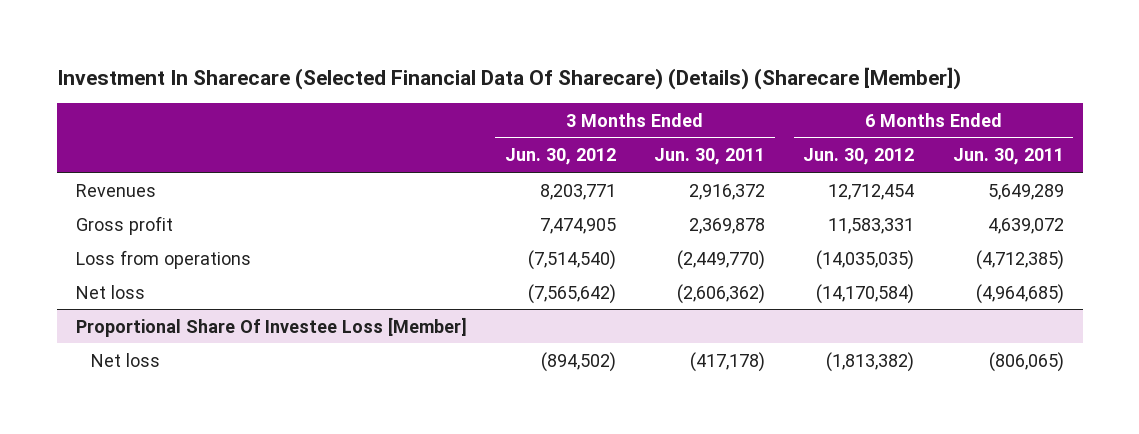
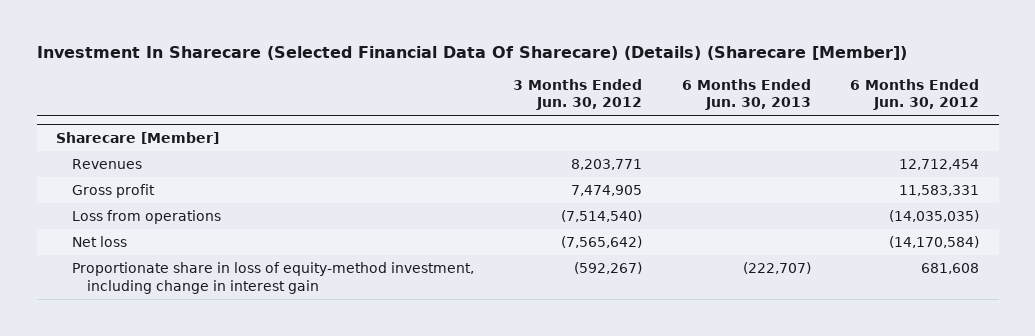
- | 3 Months Ended Jun. 30, 2012 | 3 Months Ended Jun. 30, 2011 | 6 Months Ended Jun. 30, 2012 | 6 Months Ended Jun. 30, 2011
+ | 3 Months Ended Jun. 30, 2012 | 6 Months Ended Jun. 30, 2013 | 6 Months Ended Jun. 30, 2012
+ Sharecare [Member]
- Proportional Share Of Investee Loss [Member]
- Net loss | (894,502) | (417,178) | (1,813,382) | (806,065)
+ Proportionate share in loss of equity-method investment, including change in interest gain | (592,267) | (222,707) | 681,608

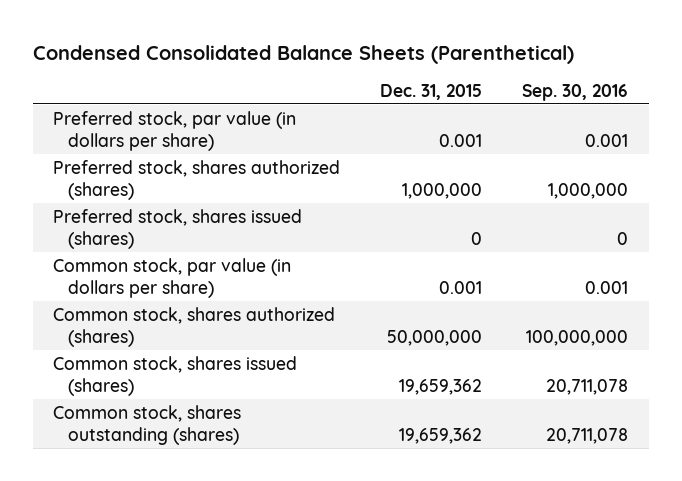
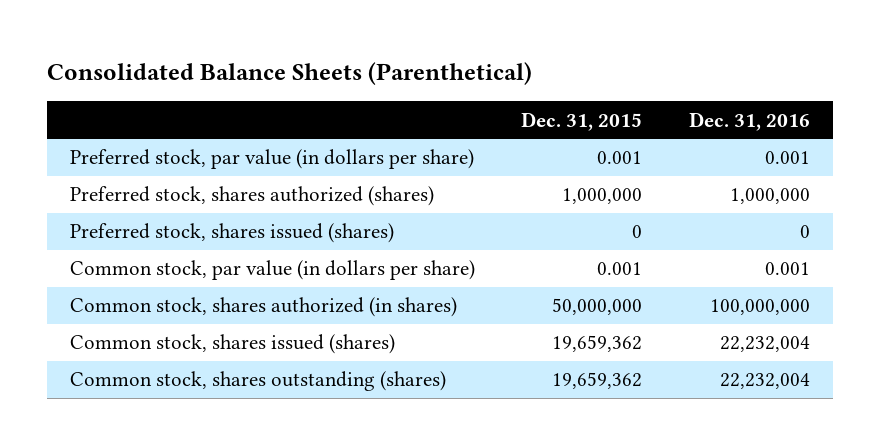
- Condensed Consolidated Balance Sheets (Parenthetical)
+ Consolidated Balance Sheets (Parenthetical)
- | Dec. 31, 2015 | Sep. 30, 2016
+ | Dec. 31, 2015 | Dec. 31, 2016
- Common stock, shares authorized (shares) | 50,000,000 | 100,000,000
+ Common stock, shares authorized (in shares) | 50,000,000 | 100,000,000

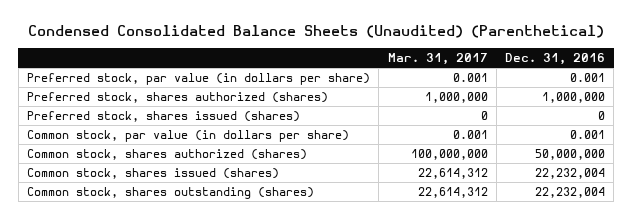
- Consolidated Balance Sheets (Parenthetical)
+ Condensed Consolidated Balance Sheets (Unaudited) (Parenthetical)
- | Dec. 31, 2015 | Dec. 31, 2016
+ | Mar. 31, 2017 | Dec. 31, 2016
- Common stock, shares authorized (in shares) | 50,000,000 | 100,000,000
+ Common stock, shares authorized (shares) | 100,000,000 | 50,000,000

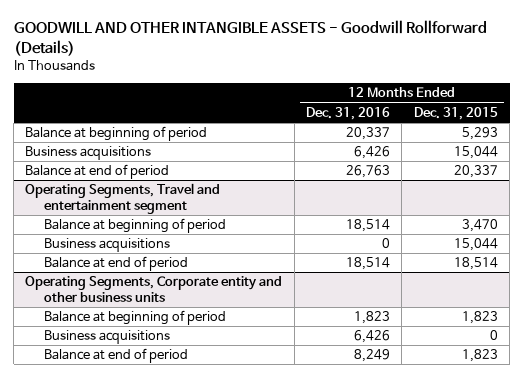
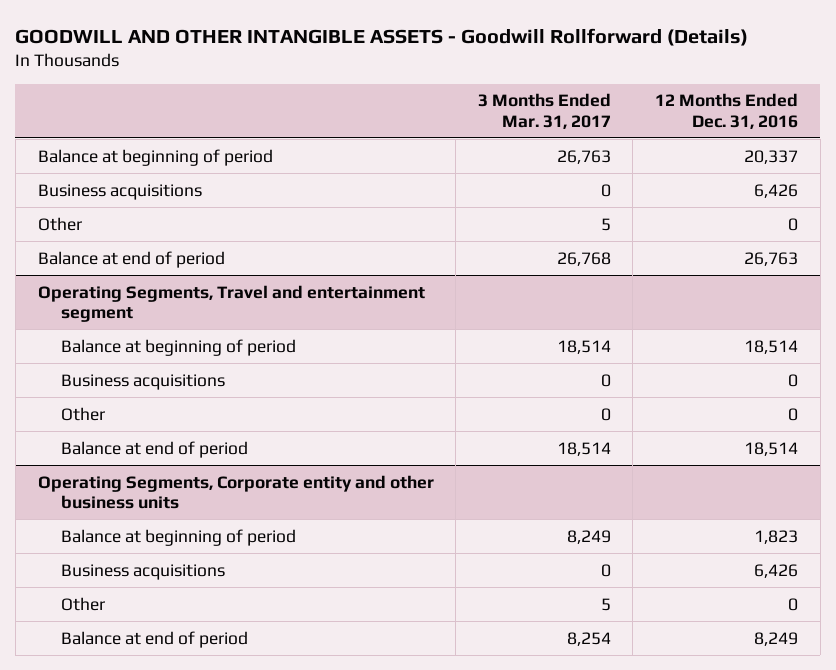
- | 12 Months Ended Dec. 31, 2016 | 12 Months Ended Dec. 31, 2015
+ | 3 Months Ended Mar. 31, 2017 | 12 Months Ended Dec. 31, 2016
+ Other | 5 | 0
@ Operating Segments, Travel and entertainment segment
+ Other | 0 | 0
@ Operating Segments, Corporate entity and other business units
+ Other | 5 | 0

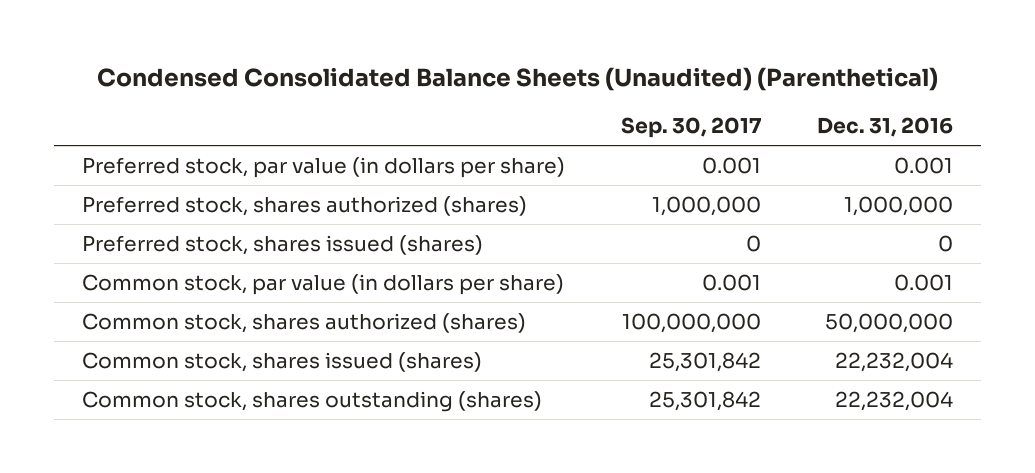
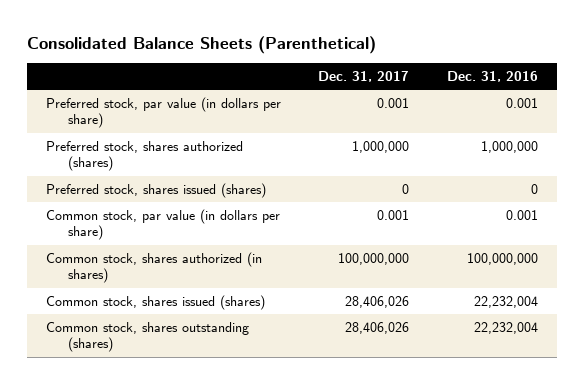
- Condensed Consolidated Balance Sheets (Unaudited) (Parenthetical)
+ Consolidated Balance Sheets (Parenthetical)
- | Sep. 30, 2017 | Dec. 31, 2016
+ | Dec. 31, 2017 | Dec. 31, 2016
- Common stock, shares authorized (shares) | 100,000,000 | 50,000,000
+ Common stock, shares authorized (in shares) | 100,000,000 | 100,000,000

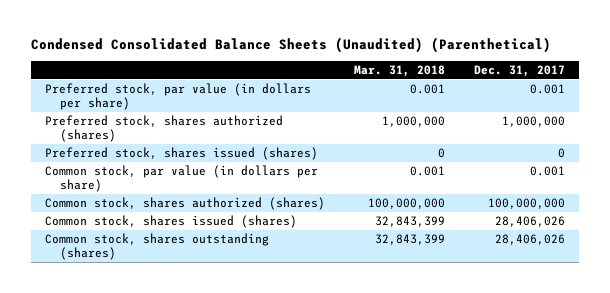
- Consolidated Balance Sheets (Parenthetical)
+ Condensed Consolidated Balance Sheets (Unaudited) (Parenthetical)
- | Dec. 31, 2017 | Dec. 31, 2016
+ | Mar. 31, 2018 | Dec. 31, 2017
- Common stock, shares authorized (in shares) | 100,000,000 | 100,000,000
+ Common stock, shares authorized (shares) | 100,000,000 | 100,000,000

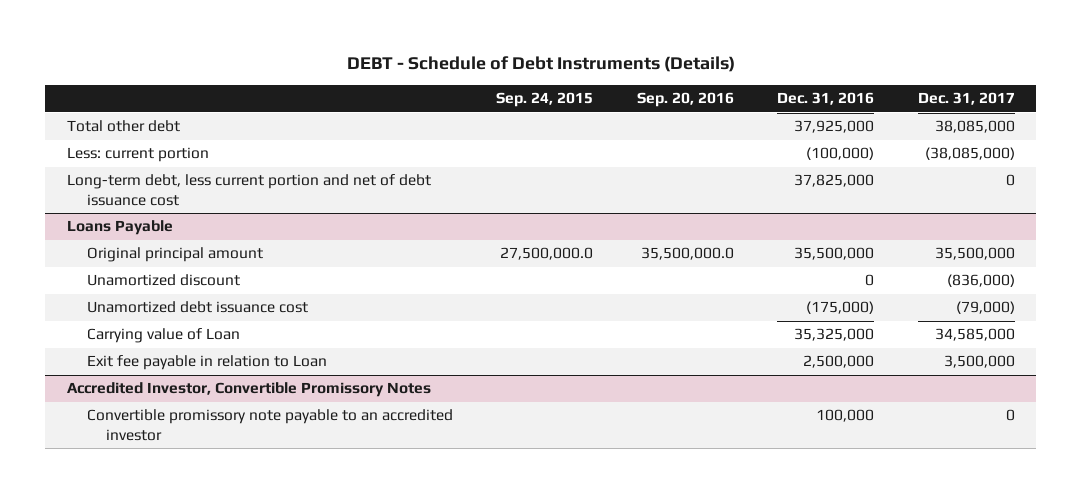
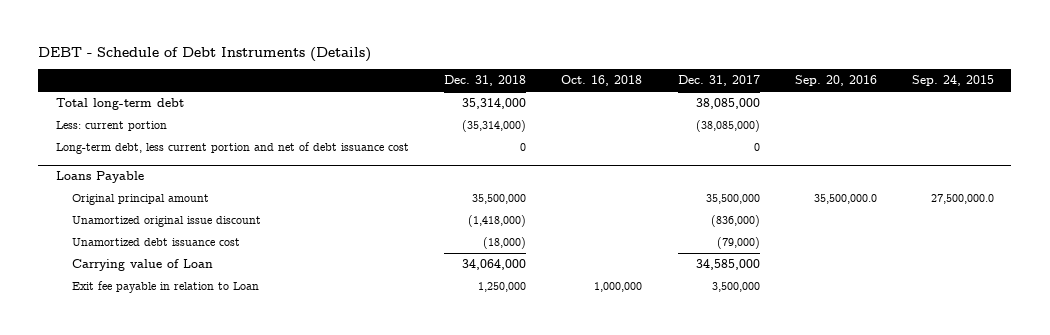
- | Sep. 24, 2015 | Sep. 20, 2016 | Dec. 31, 2016 | Dec. 31, 2017
+ | Dec. 31, 2018 | Oct. 16, 2018 | Dec. 31, 2017 | Sep. 20, 2016 | Sep. 24, 2015
- Total other debt | | | 37,925,000 | 38,085,000
+ Total long-term debt | 35,314,000 | | 38,085,000 | |
@ Loans Payable
- Unamortized discount | | | 0 | (836,000)
+ Unamortized original issue discount | (1,418,000) | | (836,000) | |
- Accredited Investor, Convertible Promissory Notes
- Convertible promissory note payable to an accredited investor | | | 100,000 | 0

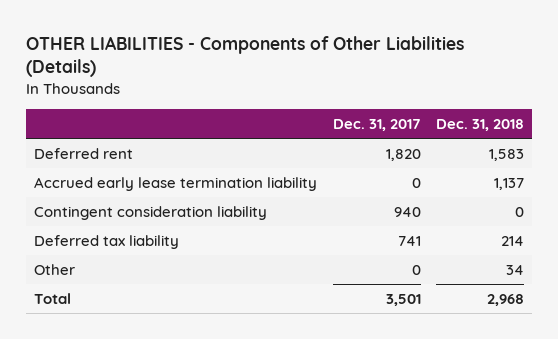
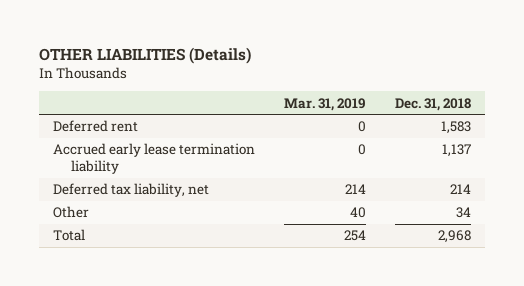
- OTHER LIABILITIES - Components of Other Liabilities (Details)
+ OTHER LIABILITIES (Details)
- | Dec. 31, 2017 | Dec. 31, 2018
+ | Mar. 31, 2019 | Dec. 31, 2018
- Contingent consideration liability | 940 | 0
- Deferred tax liability | 741 | 214
+ Deferred tax liability, net | 214 | 214

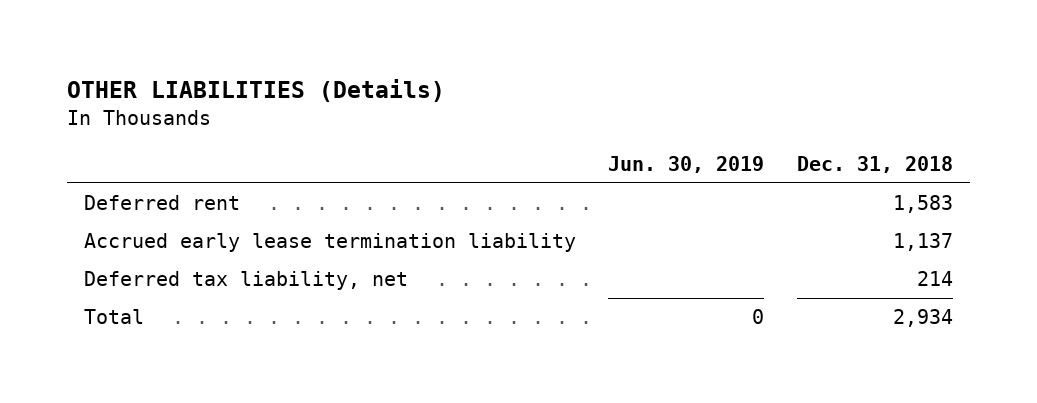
- | Mar. 31, 2019 | Dec. 31, 2018
+ | Jun. 30, 2019 | Dec. 31, 2018
- Other | 40 | 34
- Total | 254 | 2,968
+ Total | 0 | 2,934

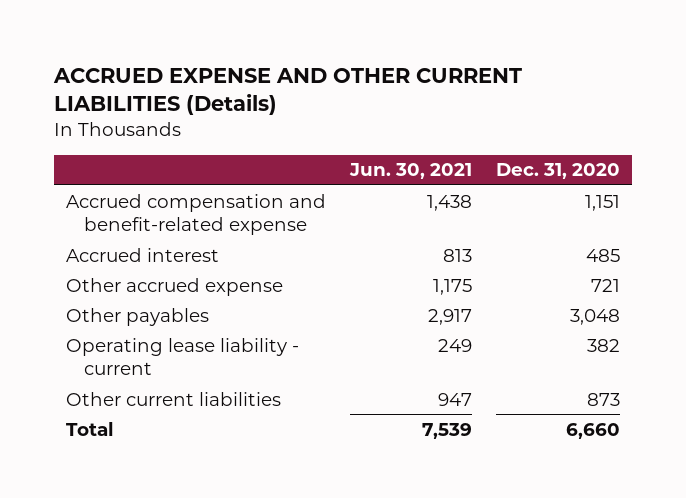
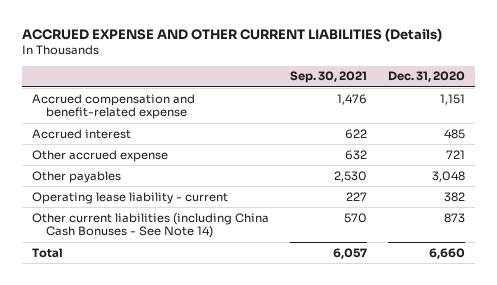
- | Jun. 30, 2021 | Dec. 31, 2020
+ | Sep. 30, 2021 | Dec. 31, 2020
- Other current liabilities | 947 | 873
+ Other current liabilities (including China Cash Bonuses - See Note 14) | 570 | 873

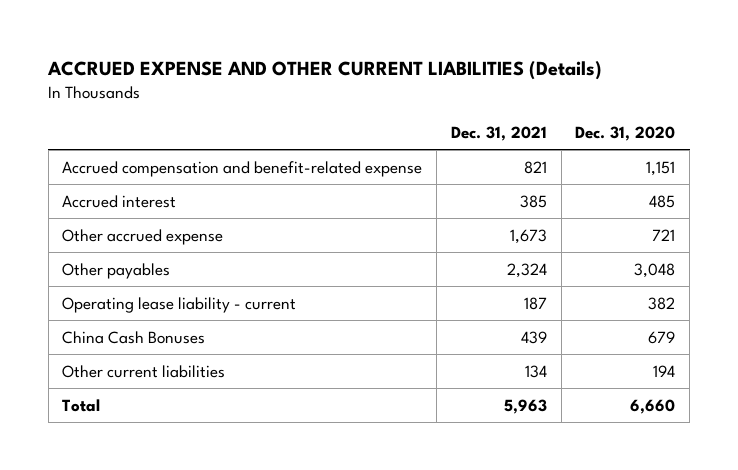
- | Sep. 30, 2021 | Dec. 31, 2020
+ | Dec. 31, 2021 | Dec. 31, 2020
- Other current liabilities (including China Cash Bonuses - See Note 14) | 570 | 873
+ China Cash Bonuses | 439 | 679
+ Other current liabilities | 134 | 194

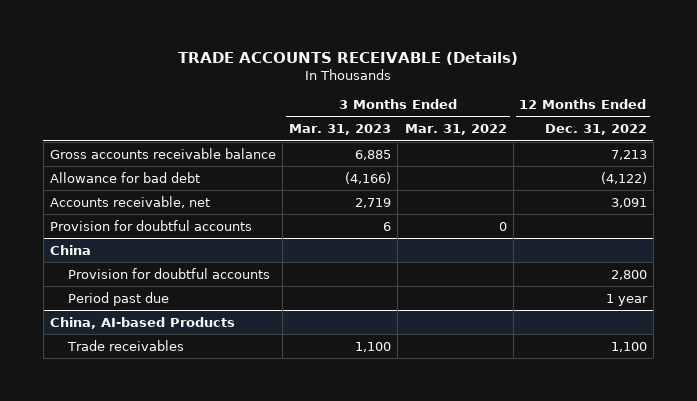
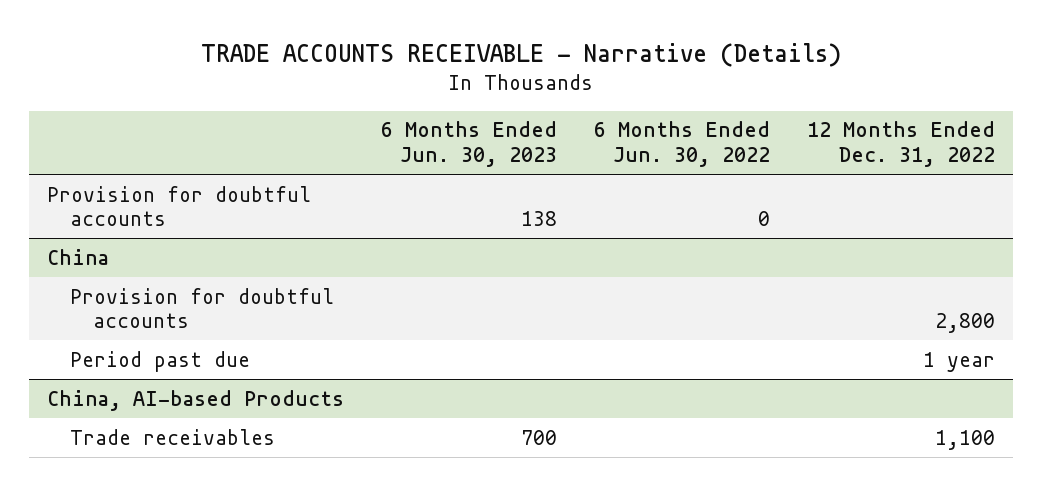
- TRADE ACCOUNTS RECEIVABLE (Details)
+ TRADE ACCOUNTS RECEIVABLE - Narrative (Details)
- | 3 Months Ended Mar. 31, 2023 | 3 Months Ended Mar. 31, 2022 | 12 Months Ended Dec. 31, 2022
+ | 6 Months Ended Jun. 30, 2023 | 6 Months Ended Jun. 30, 2022 | 12 Months Ended Dec. 31, 2022
- Gross accounts receivable balance | 6,885 | | 7,213
- Allowance for bad debt | (4,166) | | (4,122)
- Accounts receivable, net | 2,719 | | 3,091

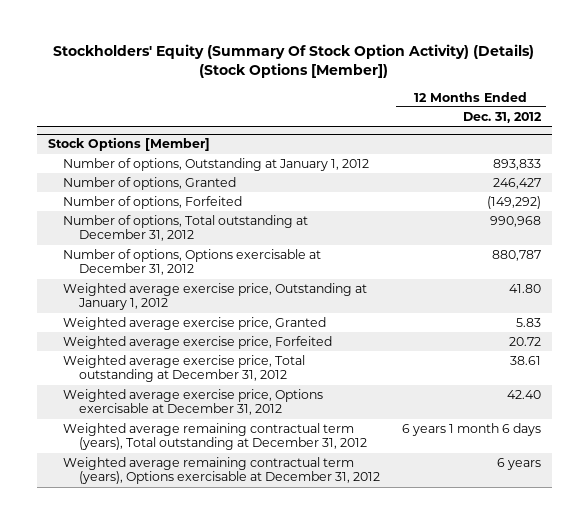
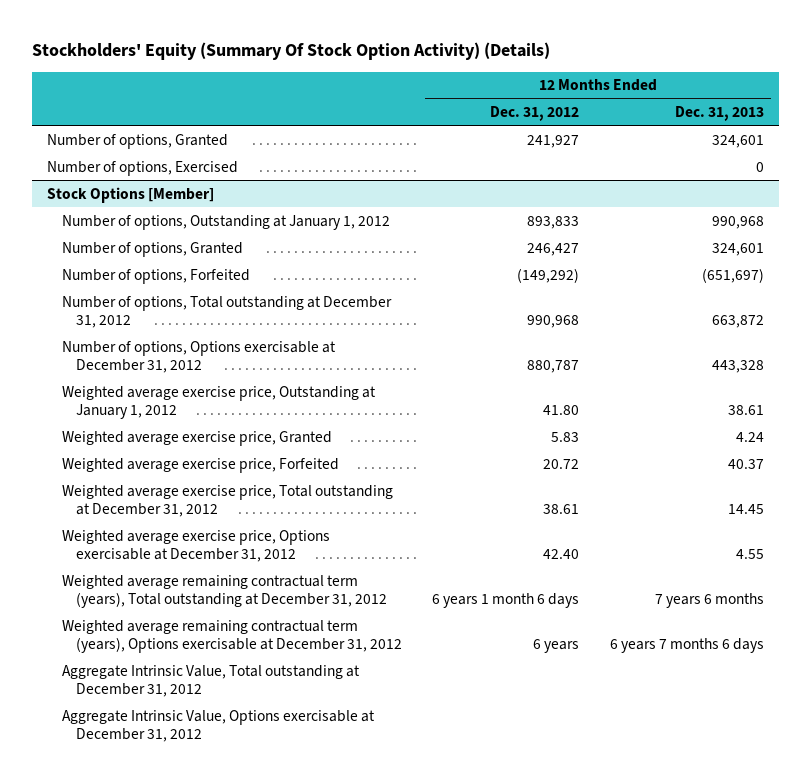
- Stockholders' Equity (Summary Of Stock Option Activity) (Details) (Stock Options [Member])
+ Stockholders' Equity (Summary Of Stock Option Activity) (Details)
- | 12 Months Ended Dec. 31, 2012
+ | 12 Months Ended Dec. 31, 2012 | 12 Months Ended Dec. 31, 2013
+ Number of options, Granted | 241,927 | 324,601
+ Number of options, Exercised | | 0
@ Stock Options [Member]
+ Aggregate Intrinsic Value, Total outstanding at December 31, 2012
+ Aggregate Intrinsic Value, Options exercisable at December 31, 2012

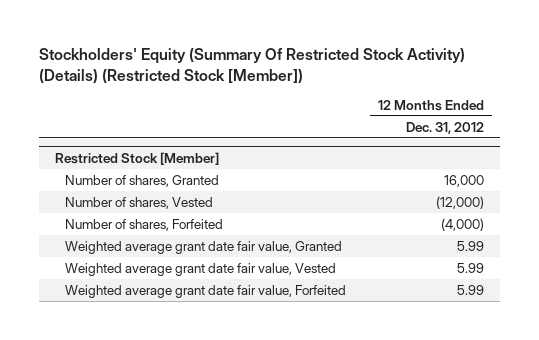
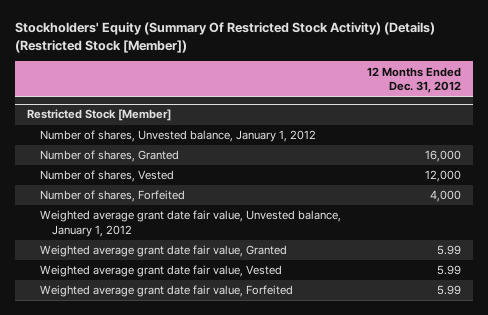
@ Restricted Stock [Member]
+ Number of shares, Unvested balance, January 1, 2012
- Number of shares, Vested | (12,000)
- Number of shares, Forfeited | (4,000)
+ Number of shares, Vested | 12,000
+ Number of shares, Forfeited | 4,000
+ Weighted average grant date fair value, Unvested balance, January 1, 2012

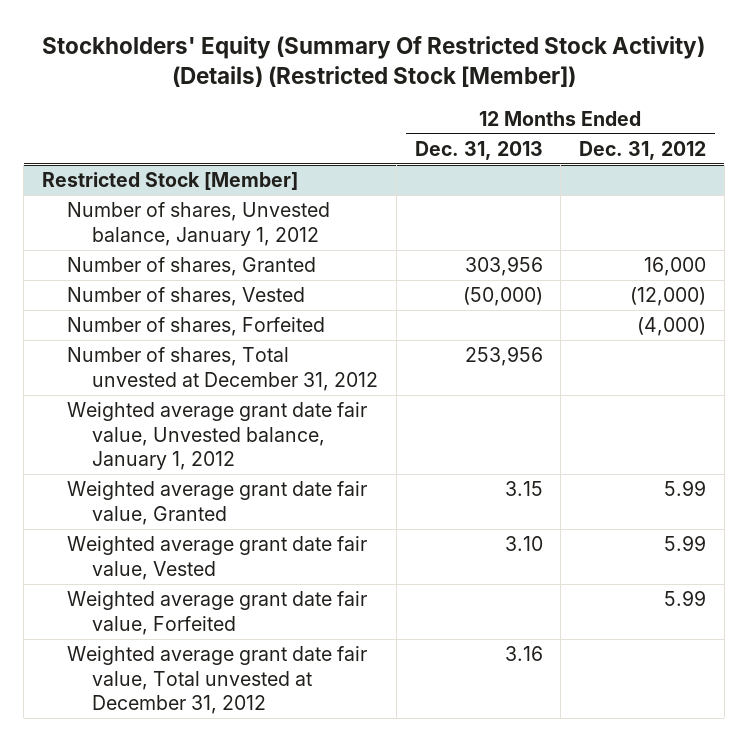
- | 12 Months Ended Dec. 31, 2012
+ | 12 Months Ended Dec. 31, 2013 | 12 Months Ended Dec. 31, 2012
@ Restricted Stock [Member]
- Number of shares, Vested | 12,000
- Number of shares, Forfeited | 4,000
+ Number of shares, Vested | (50,000) | (12,000)
+ Number of shares, Forfeited | | (4,000)
+ Number of shares, Total unvested at December 31, 2012 | 253,956 |
+ Weighted average grant date fair value, Total unvested at December 31, 2012 | 3.16 |

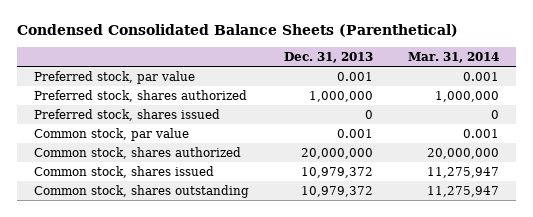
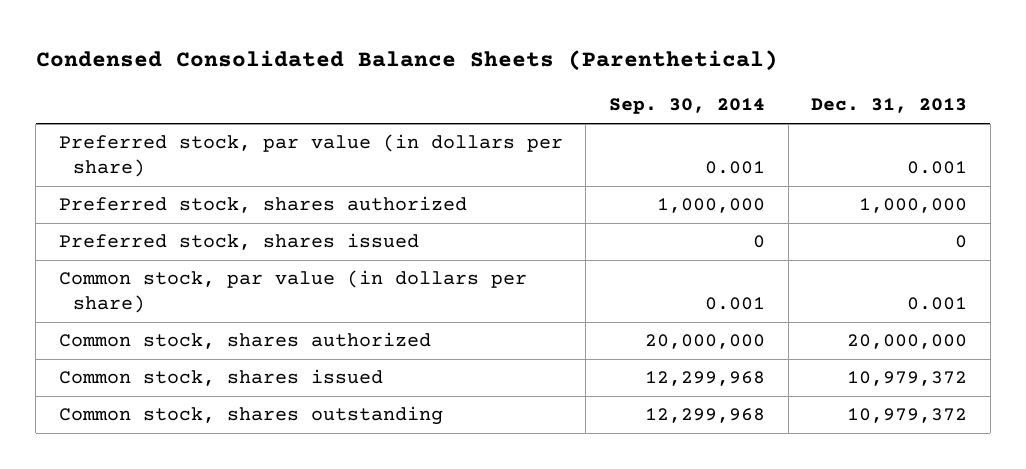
- | Dec. 31, 2013 | Mar. 31, 2014
+ | Sep. 30, 2014 | Dec. 31, 2013
- Preferred stock, par value | 0.001 | 0.001
+ Preferred stock, par value (in dollars per share) | 0.001 | 0.001
- Common stock, par value | 0.001 | 0.001
+ Common stock, par value (in dollars per share) | 0.001 | 0.001

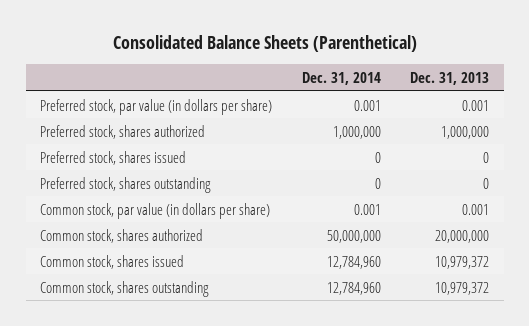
- Condensed Consolidated Balance Sheets (Parenthetical)
+ Consolidated Balance Sheets (Parenthetical)
- | Sep. 30, 2014 | Dec. 31, 2013
+ | Dec. 31, 2014 | Dec. 31, 2013
+ Preferred stock, shares outstanding | 0 | 0

